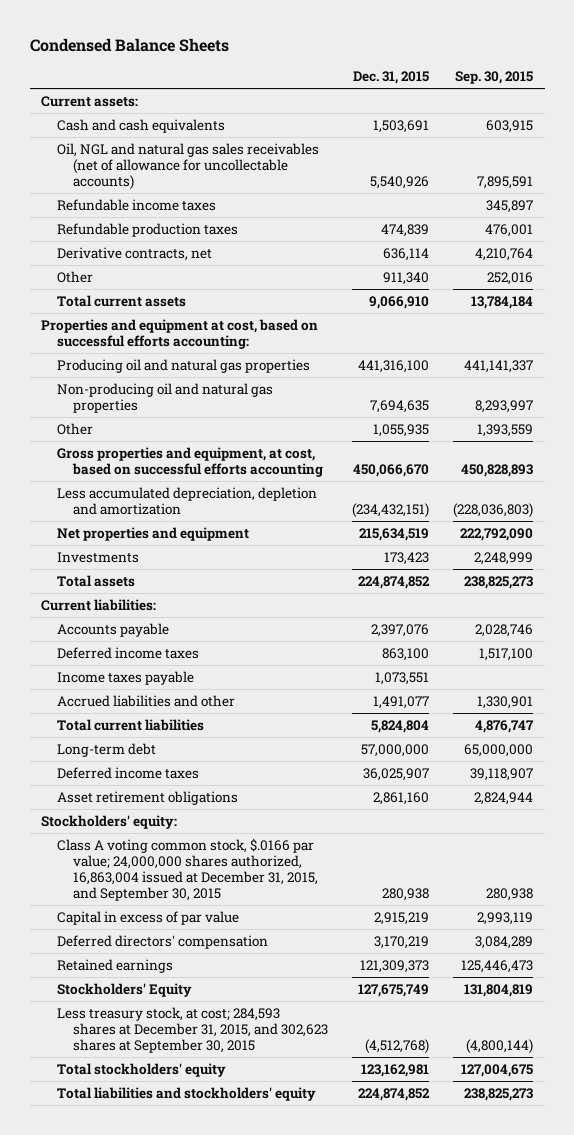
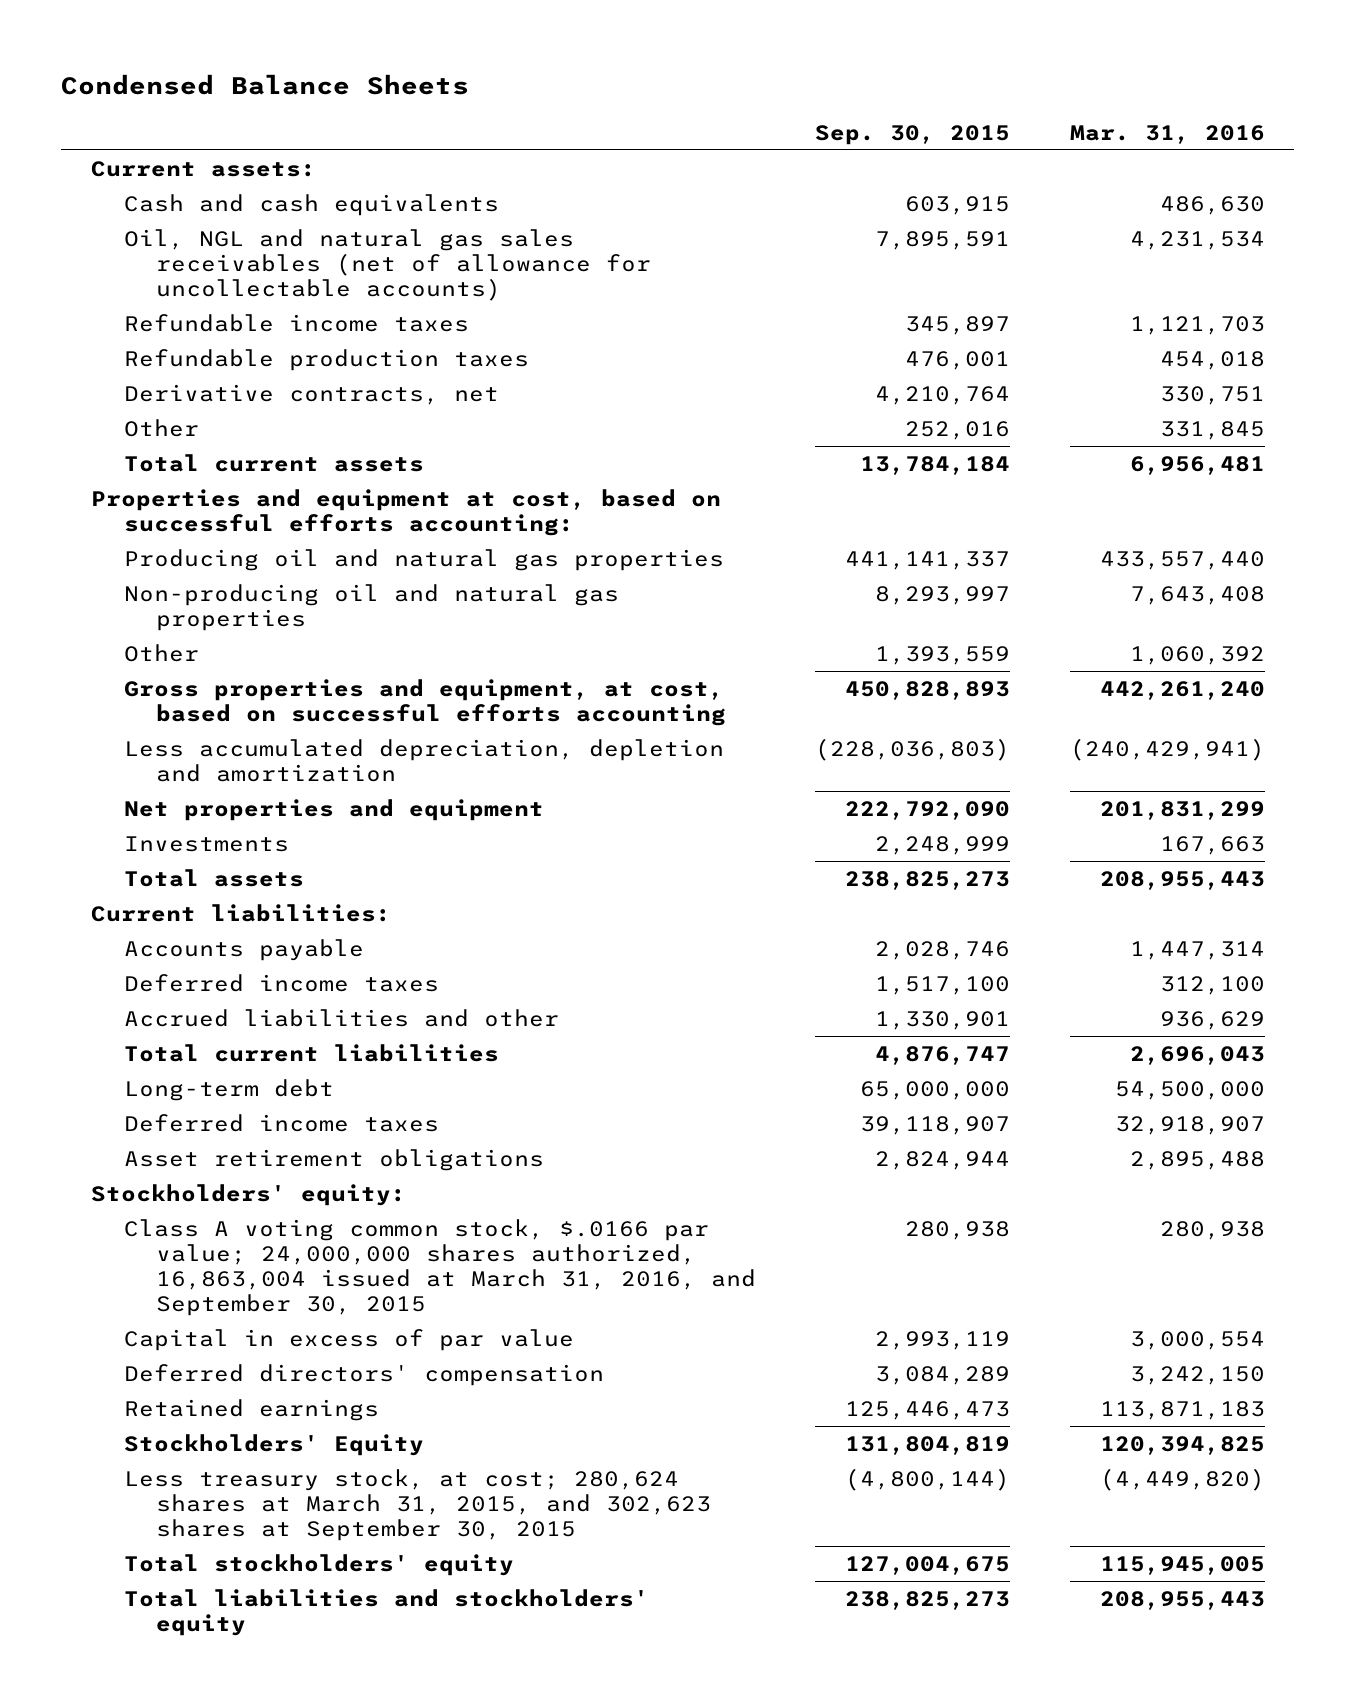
- | Dec. 31, 2015 | Sep. 30, 2015
+ | Sep. 30, 2015 | Mar. 31, 2016
- Income taxes payable | 1,073,551 |
- Class A voting common stock, $.0166 par value; 24,000,000 shares authorized, 16,863,004 issued at December 31, 2015, and September 30, 2015 | 280,938 | 280,938
+ Class A voting common stock, $.0166 par value; 24,000,000 shares authorized, 16,863,004 issued at March 31, 2016, and September 30, 2015 | 280,938 | 280,938
- Less treasury stock, at cost; 284,593 shares at December 31, 2015, and 302,623 shares at September 30, 2015 | (4,512,768) | (4,800,144)
+ Less treasury stock, at cost; 280,624 shares at March 31, 2015, and 302,623 shares at September 30, 2015 | (4,800,144) | (4,449,820)

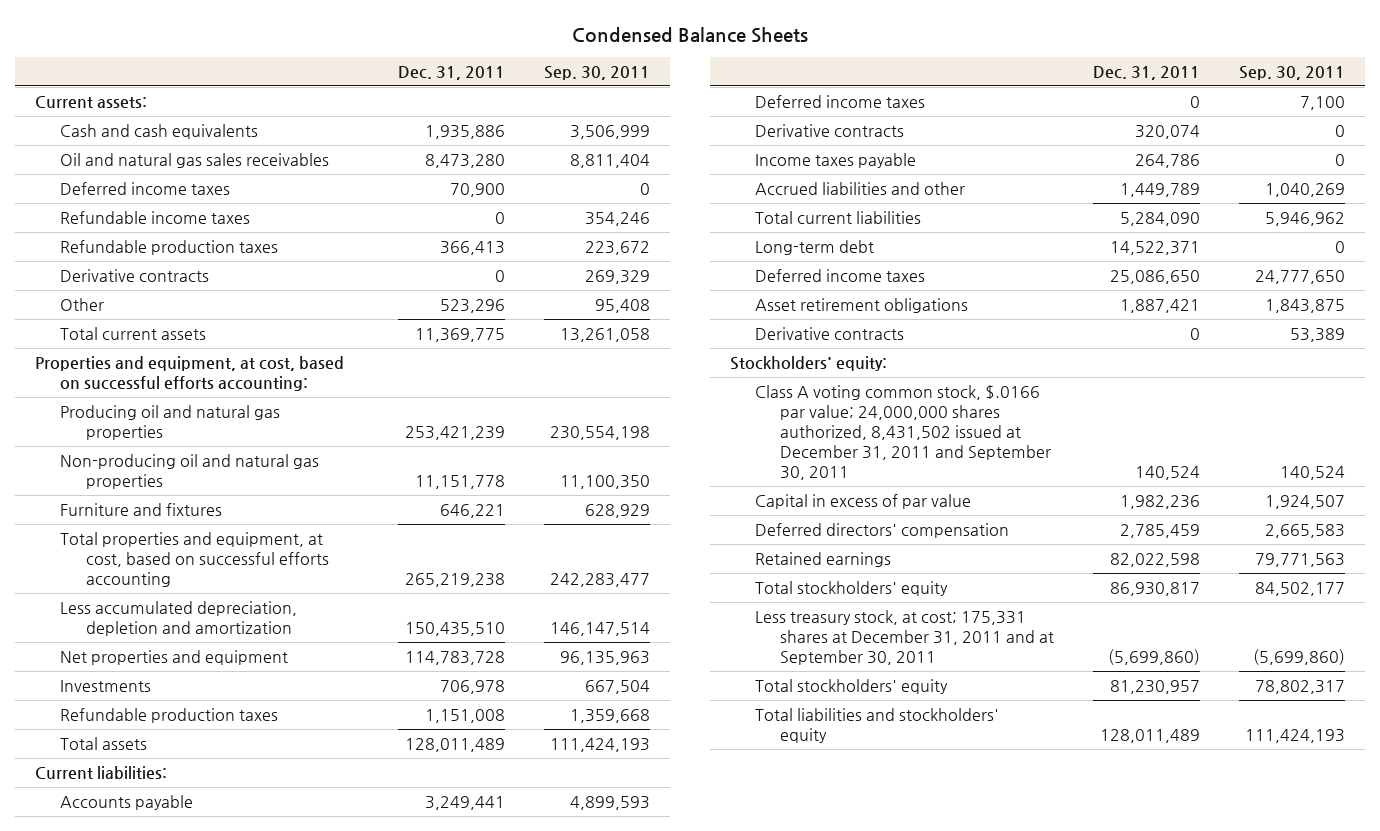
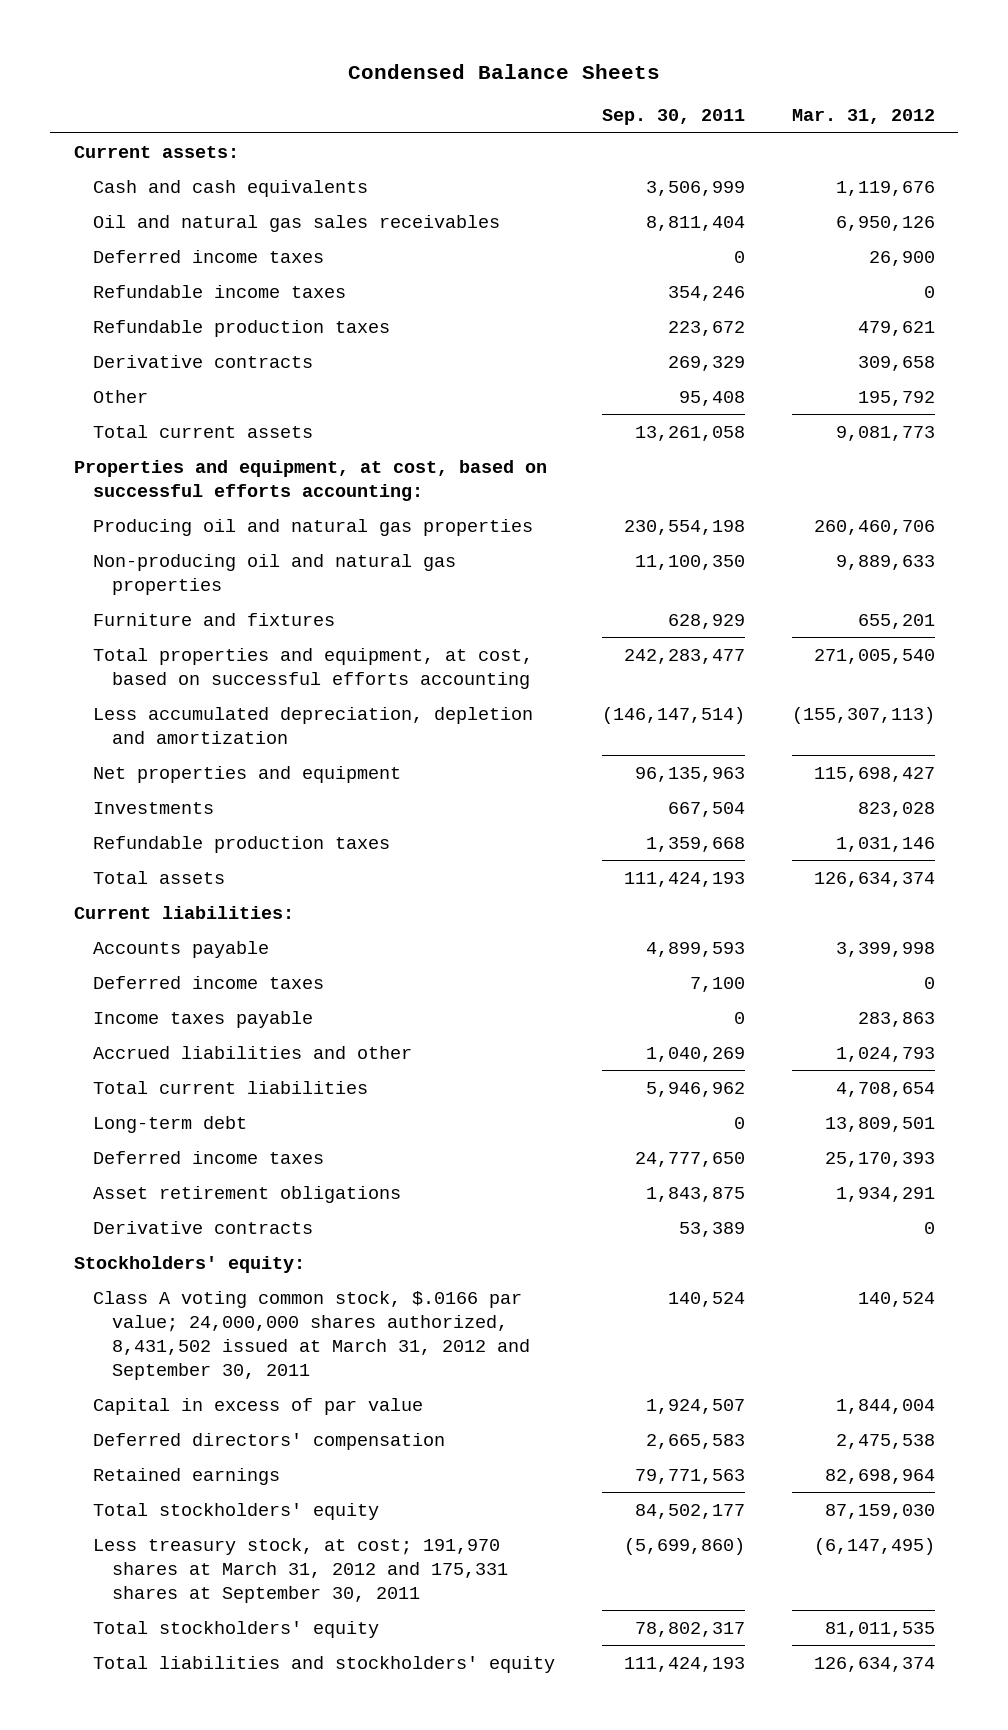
- | Dec. 31, 2011 | Sep. 30, 2011
+ | Sep. 30, 2011 | Mar. 31, 2012
- Less accumulated depreciation, depletion and amortization | 150,435,510 | 146,147,514
+ Less accumulated depreciation, depletion and amortization | (146,147,514) | (155,307,113)
- Derivative contracts | 320,074 | 0
- Class A voting common stock, $.0166 par value; 24,000,000 shares authorized, 8,431,502 issued at December 31, 2011 and September 30, 2011 | 140,524 | 140,524
+ Class A voting common stock, $.0166 par value; 24,000,000 shares authorized, 8,431,502 issued at March 31, 2012 and September 30, 2011 | 140,524 | 140,524
- Less treasury stock, at cost; 175,331 shares at December 31, 2011 and at September 30, 2011 | (5,699,860) | (5,699,860)
+ Less treasury stock, at cost; 191,970 shares at March 31, 2012 and 175,331 shares at September 30, 2011 | (5,699,860) | (6,147,495)

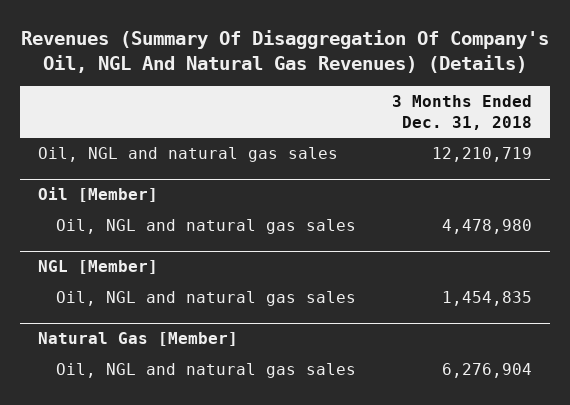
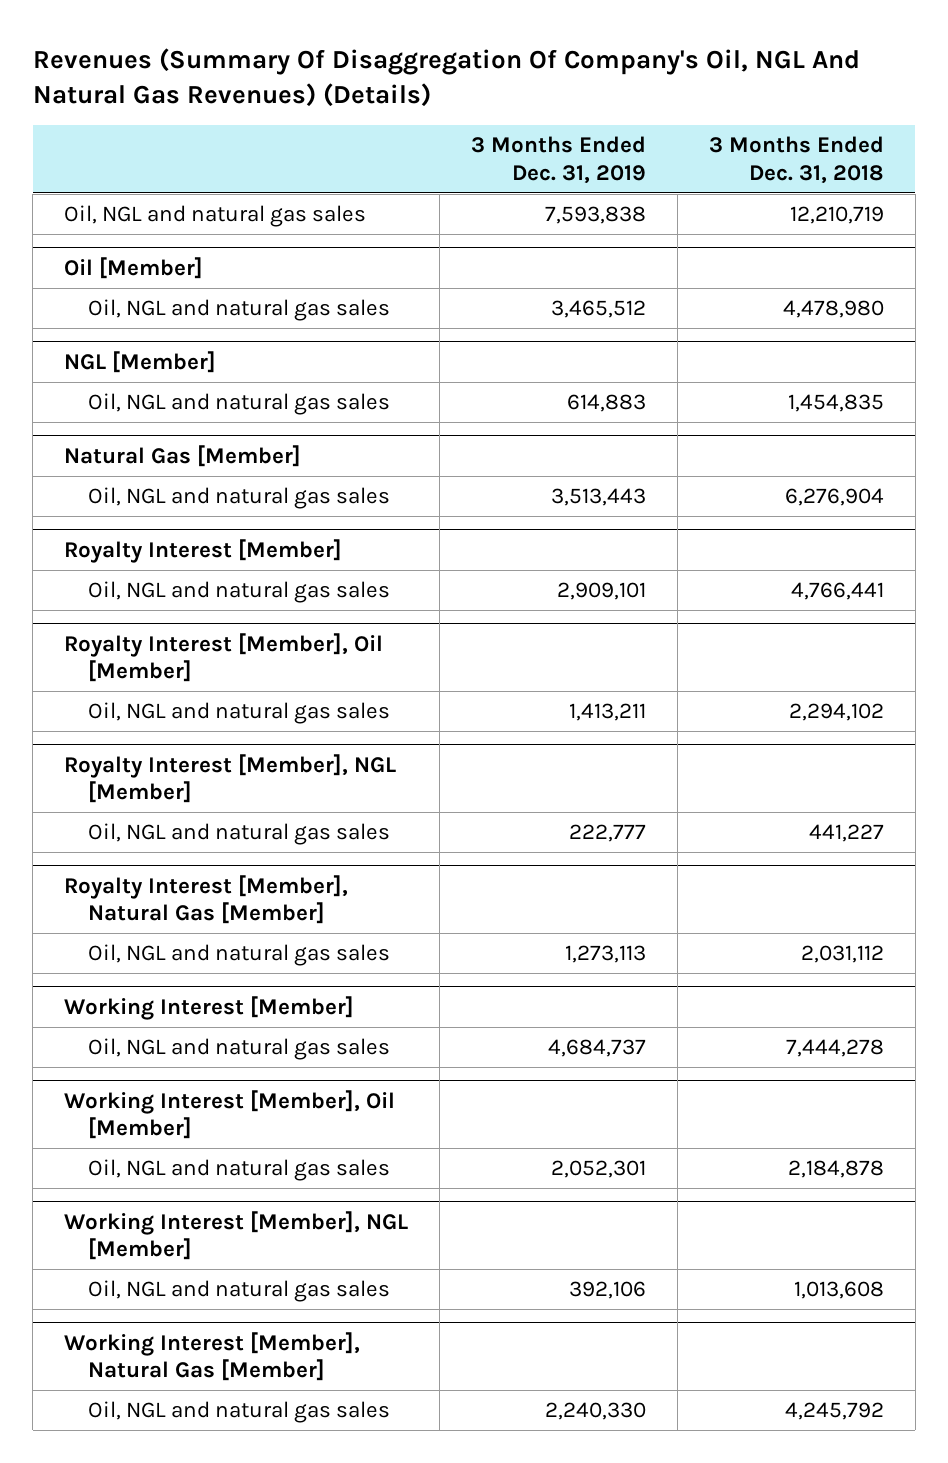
- | 3 Months Ended Dec. 31, 2018
+ | 3 Months Ended Dec. 31, 2019 | 3 Months Ended Dec. 31, 2018
+ Royalty Interest [Member]
+ Oil, NGL and natural gas sales | 2,909,101 | 4,766,441
+ Royalty Interest [Member], Oil [Member]
+ Oil, NGL and natural gas sales | 1,413,211 | 2,294,102
+ Royalty Interest [Member], NGL [Member]
+ Oil, NGL and natural gas sales | 222,777 | 441,227
+ Royalty Interest [Member], Natural Gas [Member]
+ Oil, NGL and natural gas sales | 1,273,113 | 2,031,112
+ Working Interest [Member]
+ Oil, NGL and natural gas sales | 4,684,737 | 7,444,278
+ Working Interest [Member], Oil [Member]
+ Oil, NGL and natural gas sales | 2,052,301 | 2,184,878
+ Working Interest [Member], NGL [Member]
+ Oil, NGL and natural gas sales | 392,106 | 1,013,608
+ Working Interest [Member], Natural Gas [Member]
+ Oil, NGL and natural gas sales | 2,240,330 | 4,245,792

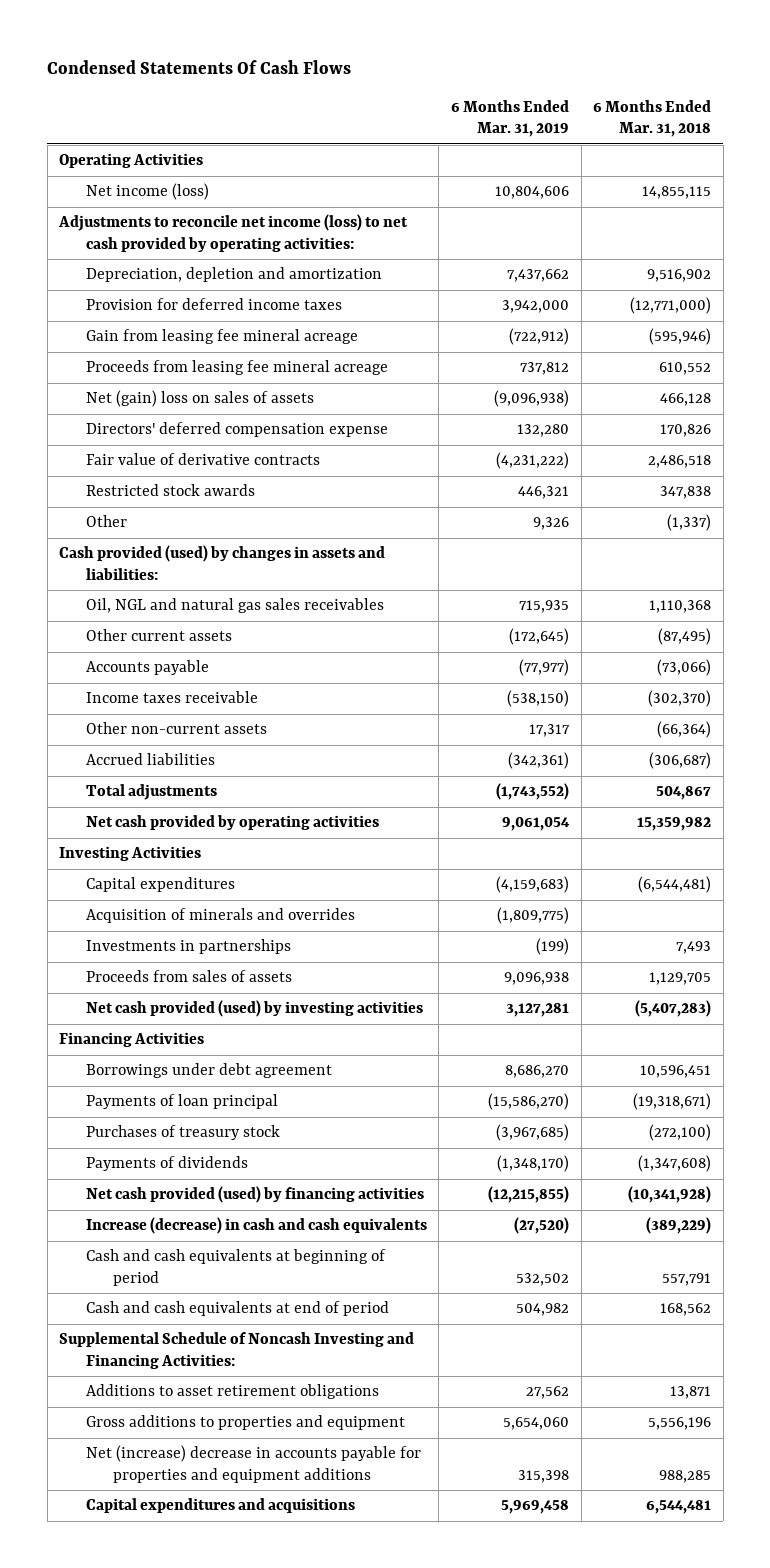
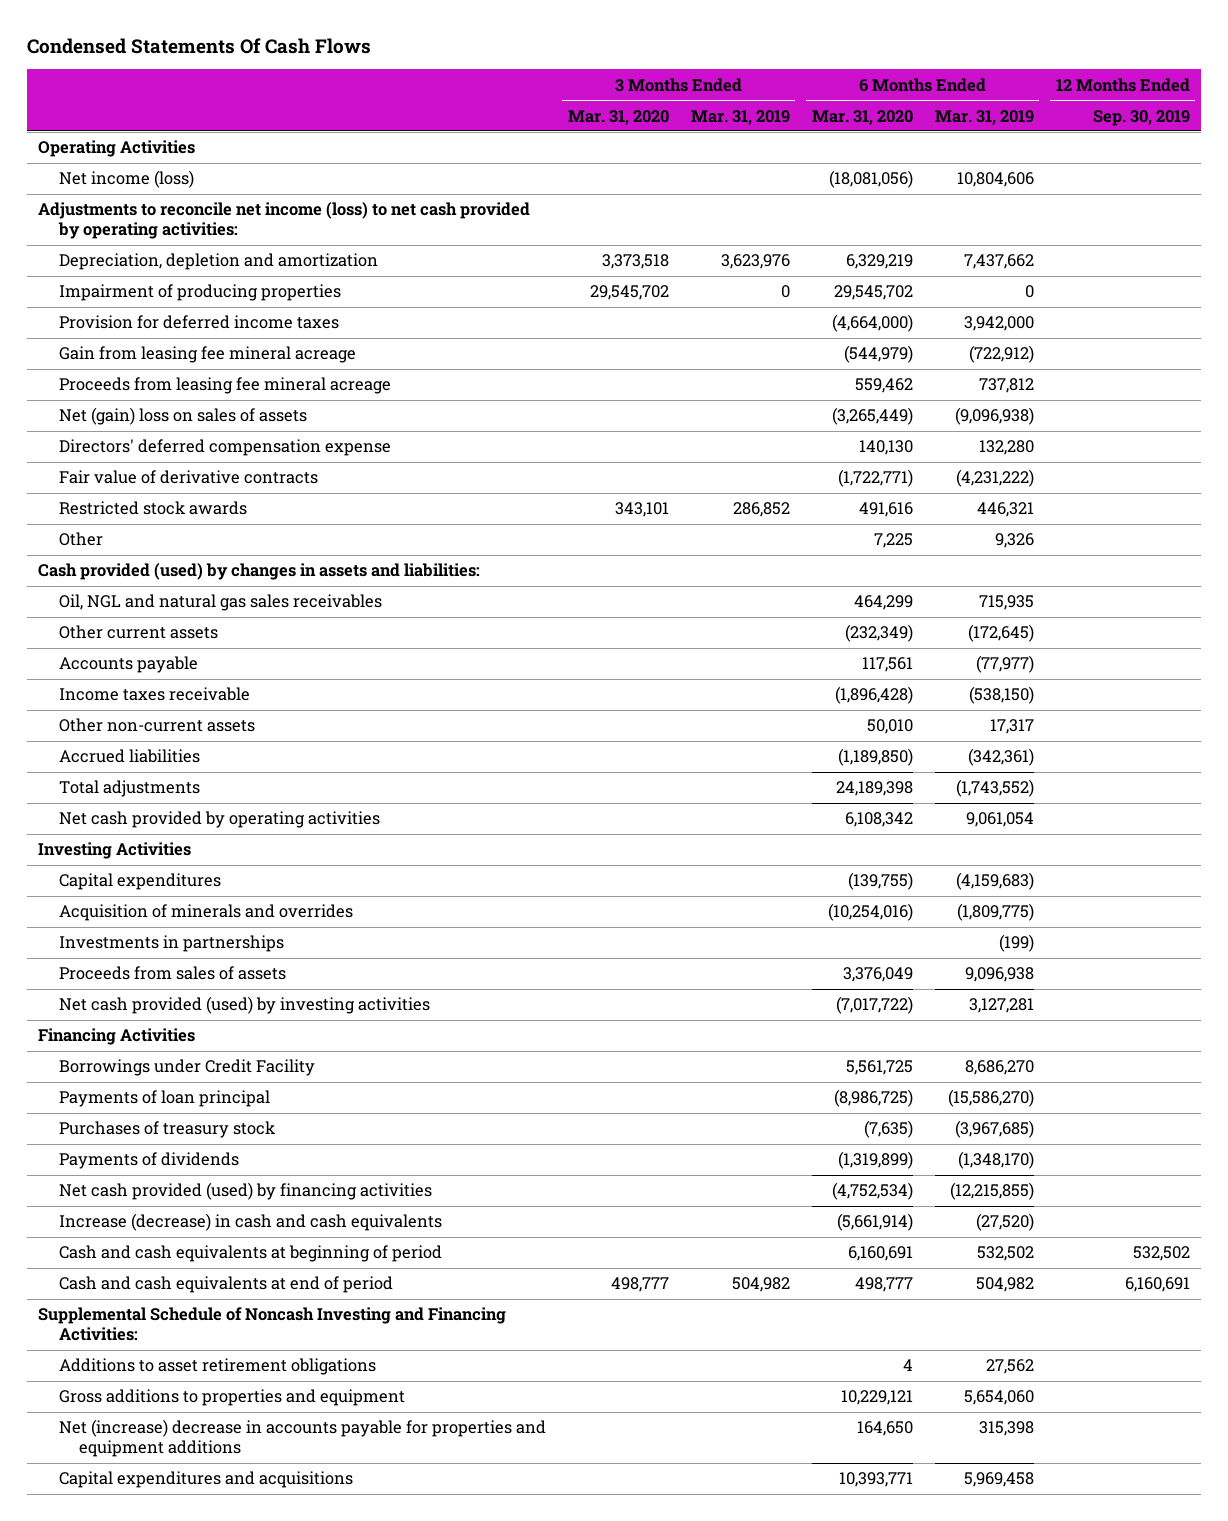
- | 6 Months Ended Mar. 31, 2019 | 6 Months Ended Mar. 31, 2018
+ | 3 Months Ended Mar. 31, 2020 | 3 Months Ended Mar. 31, 2019 | 6 Months Ended Mar. 31, 2020 | 6 Months Ended Mar. 31, 2019 | 12 Months Ended Sep. 30, 2019
+ Impairment of producing properties | 29,545,702 | 0 | 29,545,702 | 0 |
- Borrowings under debt agreement | 8,686,270 | 10,596,451
+ Borrowings under Credit Facility | | | 5,561,725 | 8,686,270 |

